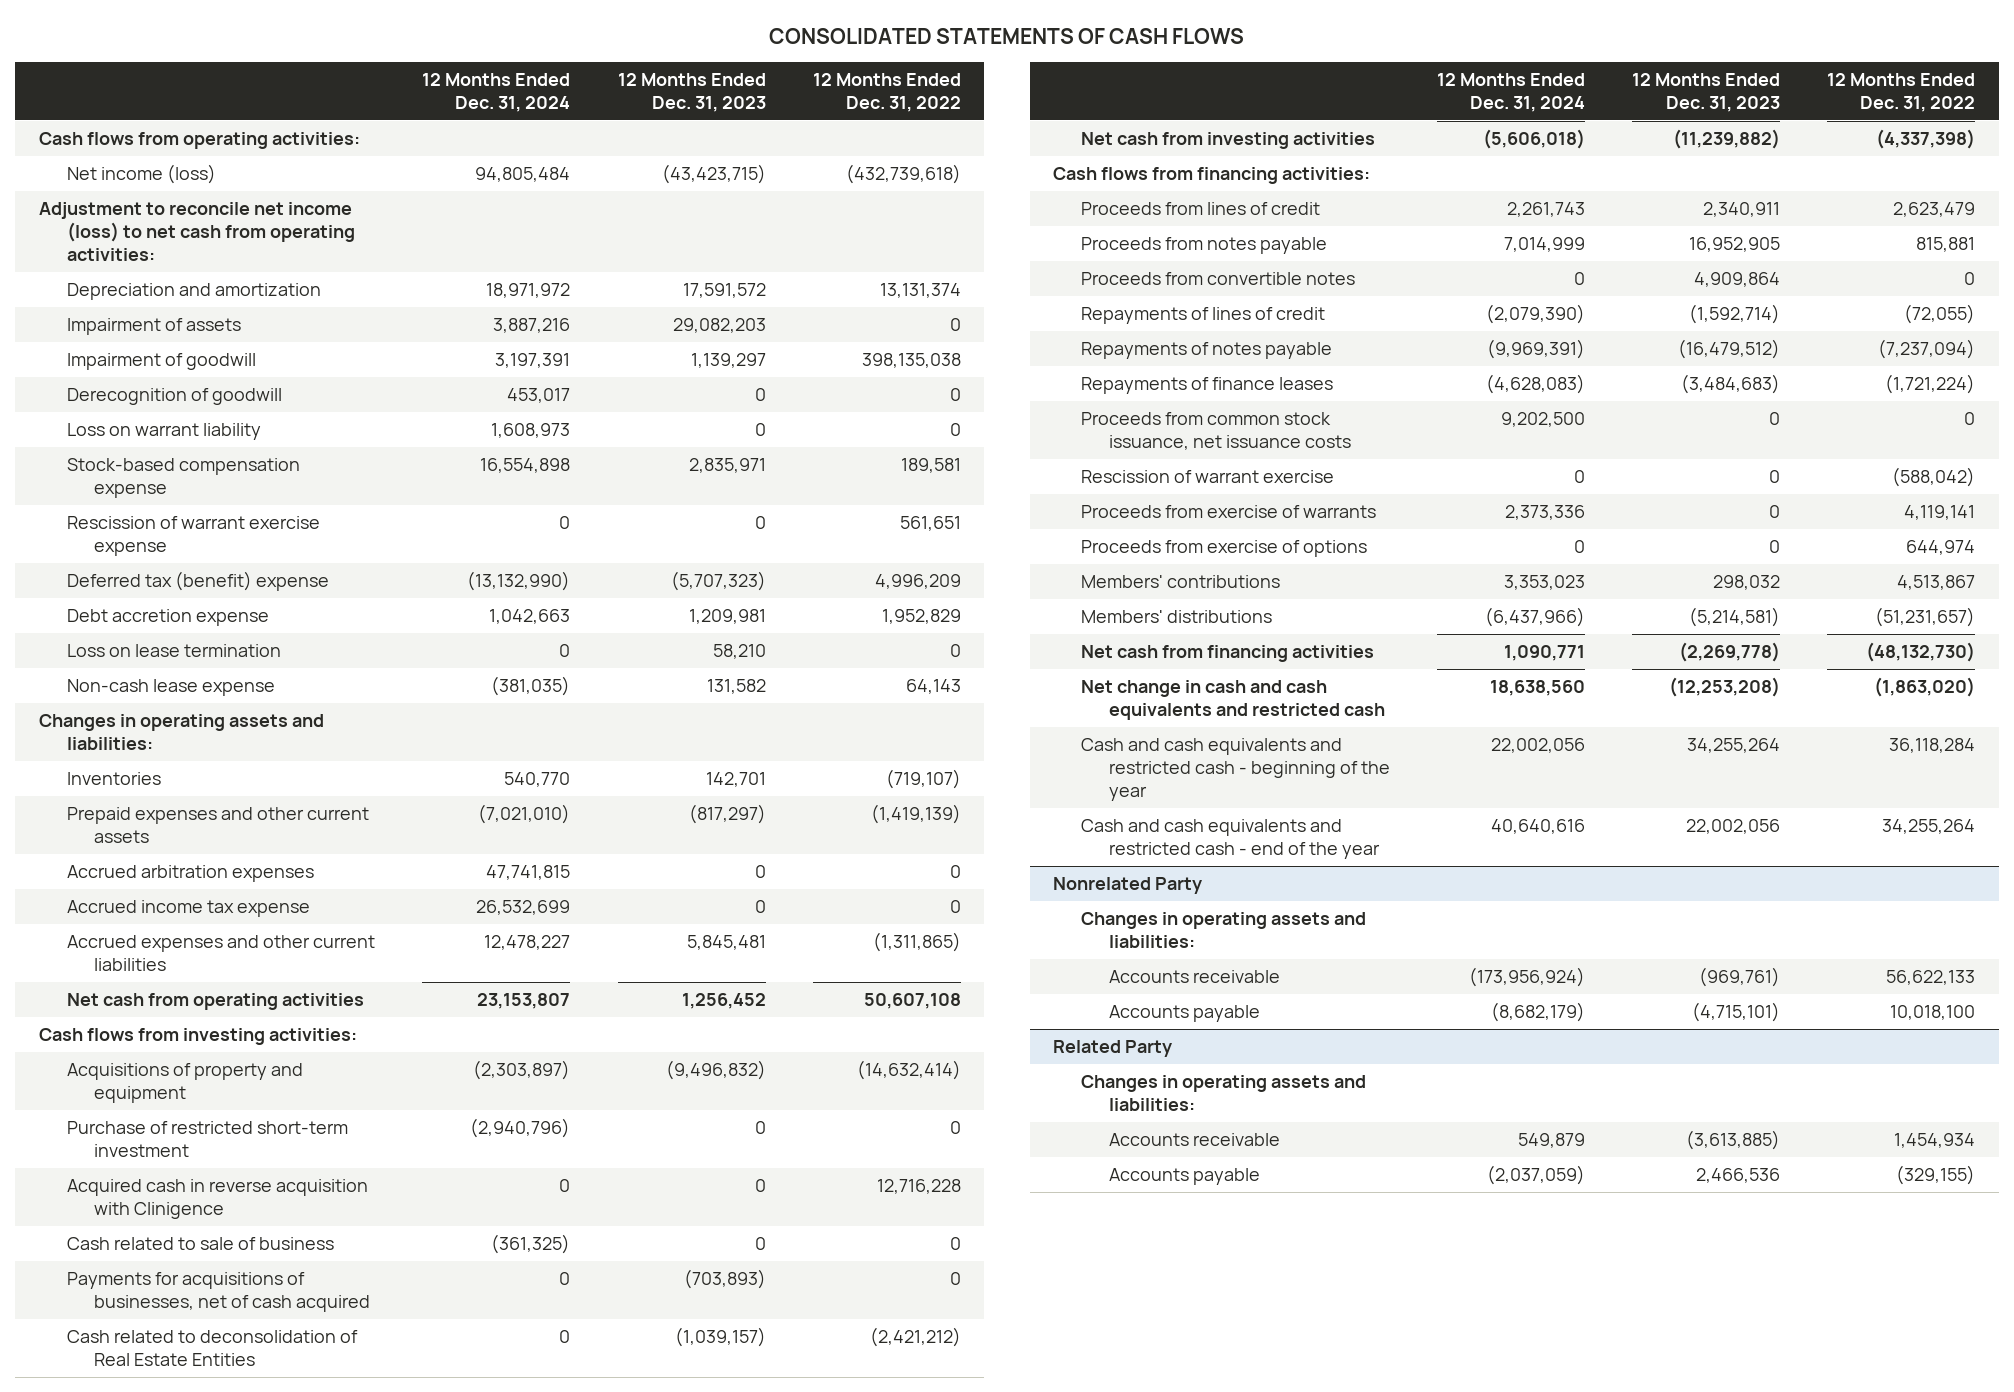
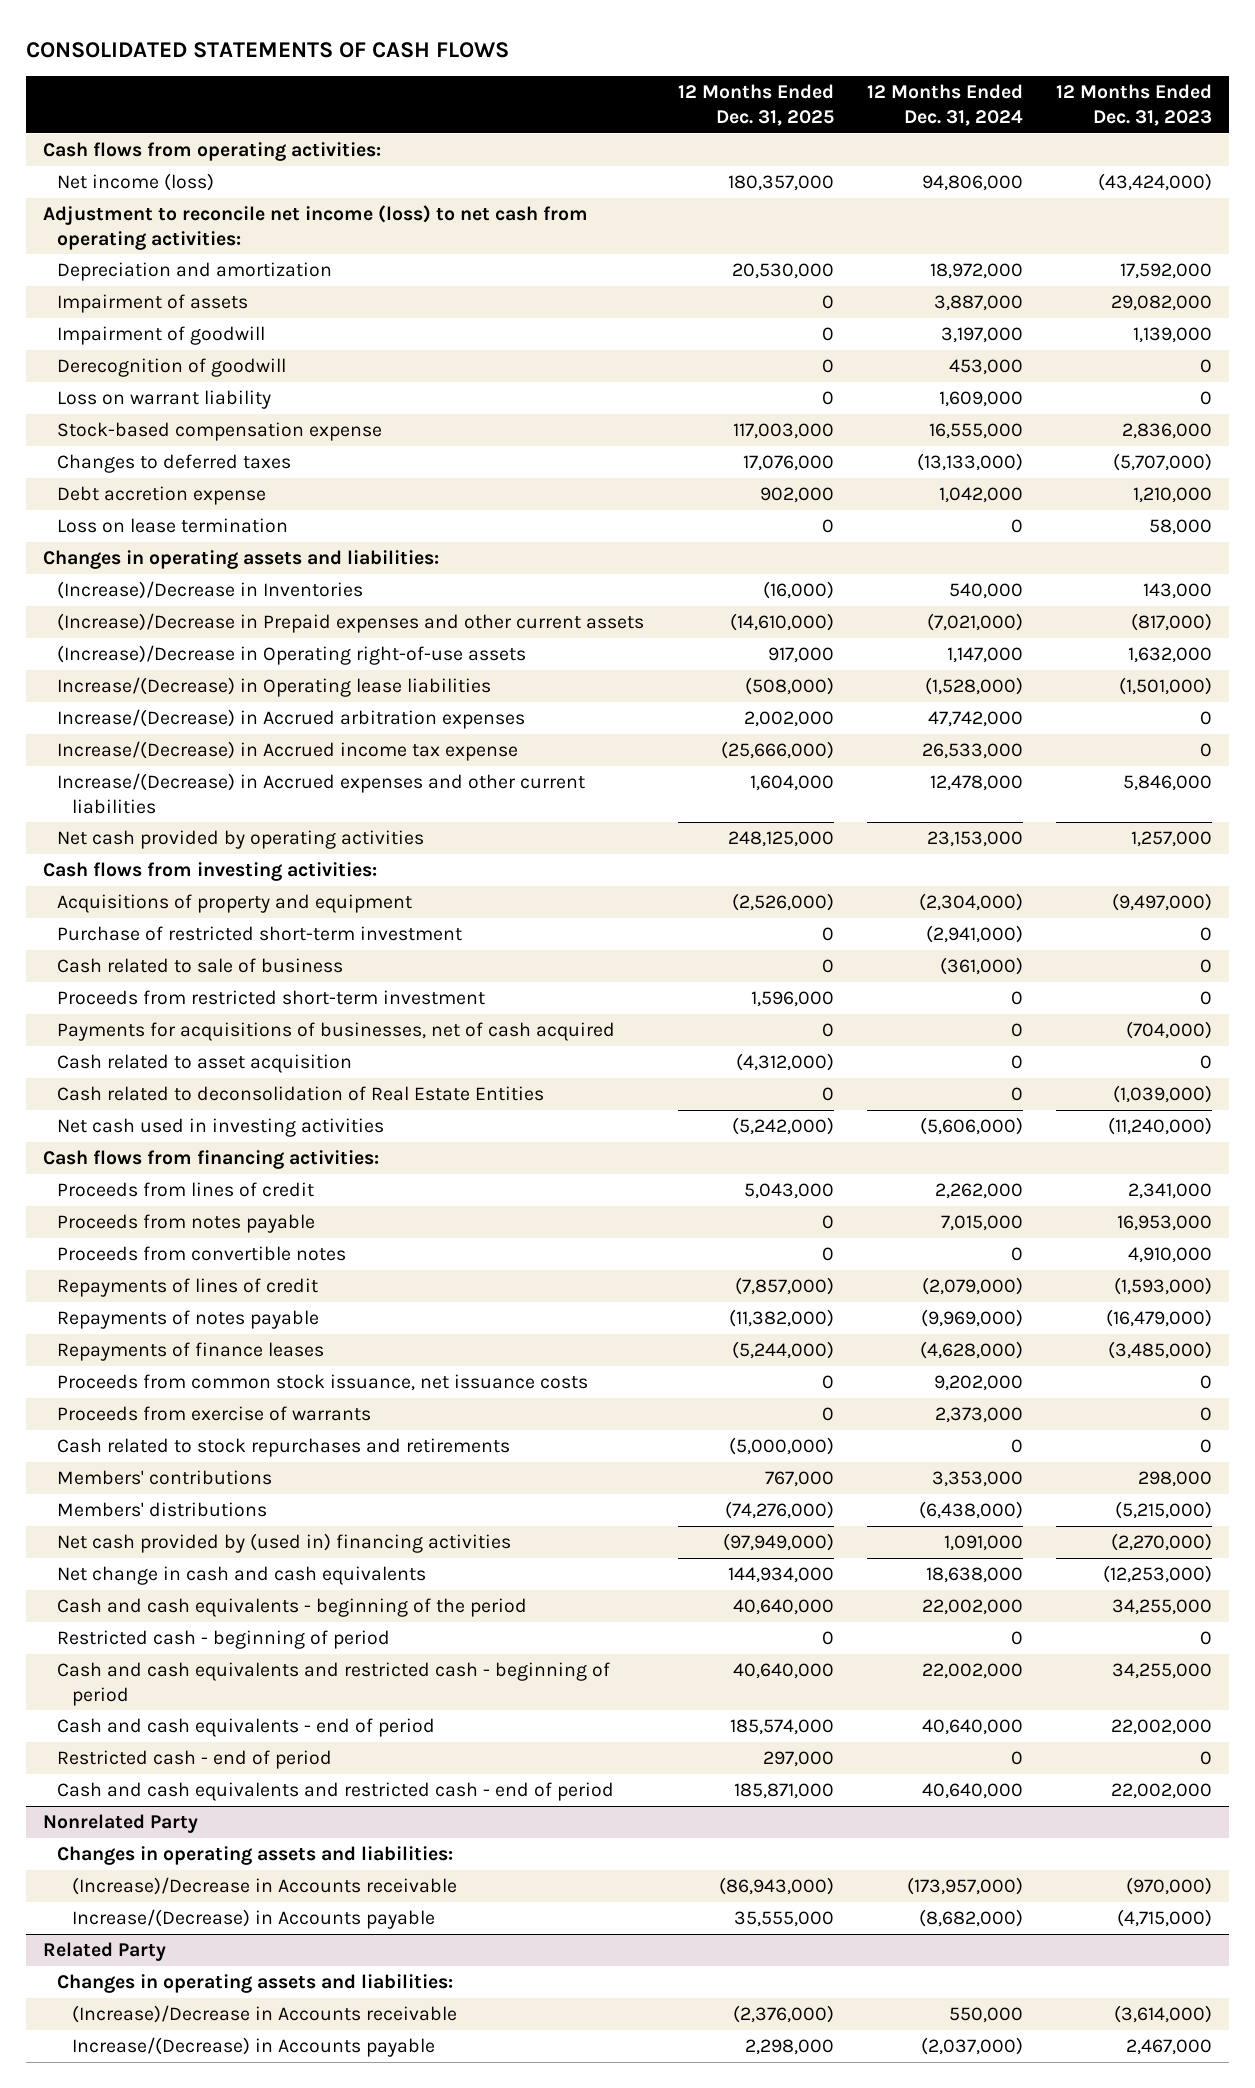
- | 12 Months Ended Dec. 31, 2024 | 12 Months Ended Dec. 31, 2023 | 12 Months Ended Dec. 31, 2022
+ | 12 Months Ended Dec. 31, 2025 | 12 Months Ended Dec. 31, 2024 | 12 Months Ended Dec. 31, 2023
- Net income (loss) | 94,805,484 | (43,423,715) | (432,739,618)
+ Net income (loss) | 180,357,000 | 94,806,000 | (43,424,000)
- Depreciation and amortization | 18,971,972 | 17,591,572 | 13,131,374
- Impairment of assets | 3,887,216 | 29,082,203 | 0
- Impairment of goodwill | 3,197,391 | 1,139,297 | 398,135,038
- Derecognition of goodwill | 453,017 | 0 | 0
- Loss on warrant liability | 1,608,973 | 0 | 0
- Stock-based compensation expense | 16,554,898 | 2,835,971 | 189,581
- Rescission of warrant exercise expense | 0 | 0 | 561,651
- Deferred tax (benefit) expense | (13,132,990) | (5,707,323) | 4,996,209
- Debt accretion expense | 1,042,663 | 1,209,981 | 1,952,829
- Loss on lease termination | 0 | 58,210 | 0
- Non-cash lease expense | (381,035) | 131,582 | 64,143
+ Depreciation and amortization | 20,530,000 | 18,972,000 | 17,592,000
+ Impairment of assets | 0 | 3,887,000 | 29,082,000
+ Impairment of goodwill | 0 | 3,197,000 | 1,139,000
+ Derecognition of goodwill | 0 | 453,000 | 0
+ Loss on warrant liability | 0 | 1,609,000 | 0
+ Stock-based compensation expense | 117,003,000 | 16,555,000 | 2,836,000
+ Changes to deferred taxes | 17,076,000 | (13,133,000) | (5,707,000)
+ Debt accretion expense | 902,000 | 1,042,000 | 1,210,000
+ Loss on lease termination | 0 | 0 | 58,000
- Inventories | 540,770 | 142,701 | (719,107)
- Prepaid expenses and other current assets | (7,021,010) | (817,297) | (1,419,139)
- Accrued arbitration expenses | 47,741,815 | 0 | 0
- Accrued income tax expense | 26,532,699 | 0 | 0
- Accrued expenses and other current liabilities | 12,478,227 | 5,845,481 | (1,311,865)
- Net cash from operating activities | 23,153,807 | 1,256,452 | 50,607,108
+ (Increase)/Decrease in Inventories | (16,000) | 540,000 | 143,000
+ (Increase)/Decrease in Prepaid expenses and other current assets | (14,610,000) | (7,021,000) | (817,000)
+ (Increase)/Decrease in Operating right-of-use assets | 917,000 | 1,147,000 | 1,632,000
+ Increase/(Decrease) in Operating lease liabilities | (508,000) | (1,528,000) | (1,501,000)
+ Increase/(Decrease) in Accrued arbitration expenses | 2,002,000 | 47,742,000 | 0
+ Increase/(Decrease) in Accrued income tax expense | (25,666,000) | 26,533,000 | 0
+ Increase/(Decrease) in Accrued expenses and other current liabilities | 1,604,000 | 12,478,000 | 5,846,000
+ Net cash provided by operating activities | 248,125,000 | 23,153,000 | 1,257,000
- Acquisitions of property and equipment | (2,303,897) | (9,496,832) | (14,632,414)
- Purchase of restricted short-term investment | (2,940,796) | 0 | 0
- Acquired cash in reverse acquisition with Clinigence | 0 | 0 | 12,716,228
- Cash related to sale of business | (361,325) | 0 | 0
- Payments for acquisitions of businesses, net of cash acquired | 0 | (703,893) | 0
- Cash related to deconsolidation of Real Estate Entities | 0 | (1,039,157) | (2,421,212)
- Net cash from investing activities | (5,606,018) | (11,239,882) | (4,337,398)
+ Acquisitions of property and equipment | (2,526,000) | (2,304,000) | (9,497,000)
+ Purchase of restricted short-term investment | 0 | (2,941,000) | 0
+ Cash related to sale of business | 0 | (361,000) | 0
+ Proceeds from restricted short-term investment | 1,596,000 | 0 | 0
+ Payments for acquisitions of businesses, net of cash acquired | 0 | 0 | (704,000)
+ Cash related to asset acquisition | (4,312,000) | 0 | 0
+ Cash related to deconsolidation of Real Estate Entities | 0 | 0 | (1,039,000)
+ Net cash used in investing activities | (5,242,000) | (5,606,000) | (11,240,000)
- Proceeds from lines of credit | 2,261,743 | 2,340,911 | 2,623,479
- Proceeds from notes payable | 7,014,999 | 16,952,905 | 815,881
- Proceeds from convertible notes | 0 | 4,909,864 | 0
- Repayments of lines of credit | (2,079,390) | (1,592,714) | (72,055)
- Repayments of notes payable | (9,969,391) | (16,479,512) | (7,237,094)
- Repayments of finance leases | (4,628,083) | (3,484,683) | (1,721,224)
- Proceeds from common stock issuance, net issuance costs | 9,202,500 | 0 | 0
- Rescission of warrant exercise | 0 | 0 | (588,042)
- Proceeds from exercise of warrants | 2,373,336 | 0 | 4,119,141
- Proceeds from exercise of options | 0 | 0 | 644,974
- Members' contributions | 3,353,023 | 298,032 | 4,513,867
- Members' distributions | (6,437,966) | (5,214,581) | (51,231,657)
- Net cash from financing activities | 1,090,771 | (2,269,778) | (48,132,730)
- Net change in cash and cash equivalents and restricted cash | 18,638,560 | (12,253,208) | (1,863,020)
- Cash and cash equivalents and restricted cash - beginning of the year | 22,002,056 | 34,255,264 | 36,118,284
- Cash and cash equivalents and restricted cash - end of the year | 40,640,616 | 22,002,056 | 34,255,264
+ Proceeds from lines of credit | 5,043,000 | 2,262,000 | 2,341,000
+ Proceeds from notes payable | 0 | 7,015,000 | 16,953,000
+ Proceeds from convertible notes | 0 | 0 | 4,910,000
+ Repayments of lines of credit | (7,857,000) | (2,079,000) | (1,593,000)
+ Repayments of notes payable | (11,382,000) | (9,969,000) | (16,479,000)
+ Repayments of finance leases | (5,244,000) | (4,628,000) | (3,485,000)
+ Proceeds from common stock issuance, net issuance costs | 0 | 9,202,000 | 0
+ Proceeds from exercise of warrants | 0 | 2,373,000 | 0
+ Cash related to stock repurchases and retirements | (5,000,000) | 0 | 0
+ Members' contributions | 767,000 | 3,353,000 | 298,000
+ Members' distributions | (74,276,000) | (6,438,000) | (5,215,000)
+ Net cash provided by (used in) financing activities | (97,949,000) | 1,091,000 | (2,270,000)
+ Net change in cash and cash equivalents | 144,934,000 | 18,638,000 | (12,253,000)
+ Cash and cash equivalents - beginning of the period | 40,640,000 | 22,002,000 | 34,255,000
+ Restricted cash - beginning of period | 0 | 0 | 0
+ Cash and cash equivalents and restricted cash - beginning of period | 40,640,000 | 22,002,000 | 34,255,000
+ Cash and cash equivalents - end of period | 185,574,000 | 40,640,000 | 22,002,000
+ Restricted cash - end of period | 297,000 | 0 | 0
+ Cash and cash equivalents and restricted cash - end of period | 185,871,000 | 40,640,000 | 22,002,000
@ Nonrelated Party
- Accounts receivable | (173,956,924) | (969,761) | 56,622,133
- Accounts payable | (8,682,179) | (4,715,101) | 10,018,100
+ (Increase)/Decrease in Accounts receivable | (86,943,000) | (173,957,000) | (970,000)
+ Increase/(Decrease) in Accounts payable | 35,555,000 | (8,682,000) | (4,715,000)
@ Related Party
- Accounts receivable | 549,879 | (3,613,885) | 1,454,934
- Accounts payable | (2,037,059) | 2,466,536 | (329,155)
+ (Increase)/Decrease in Accounts receivable | (2,376,000) | 550,000 | (3,614,000)
+ Increase/(Decrease) in Accounts payable | 2,298,000 | (2,037,000) | 2,467,000

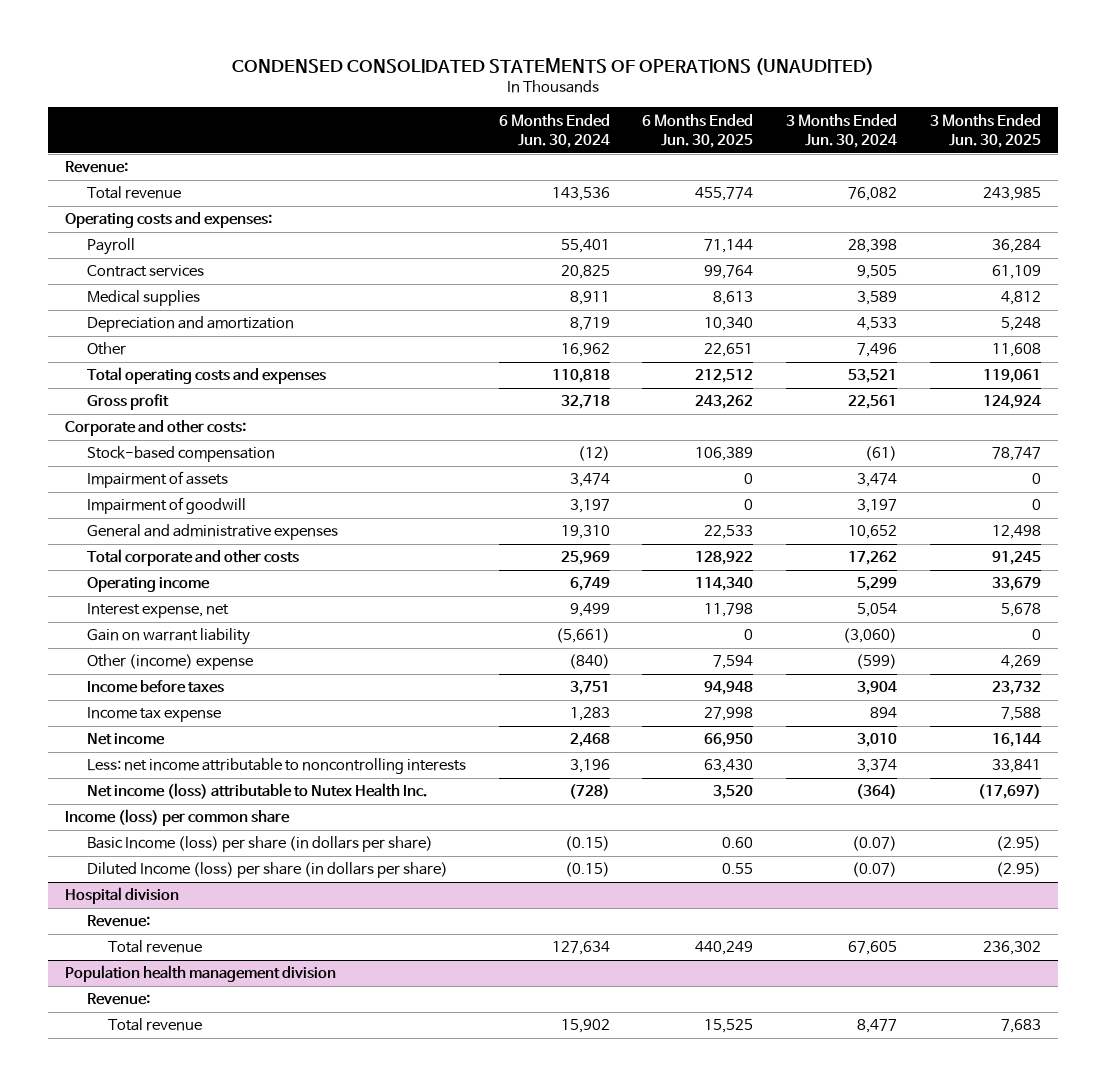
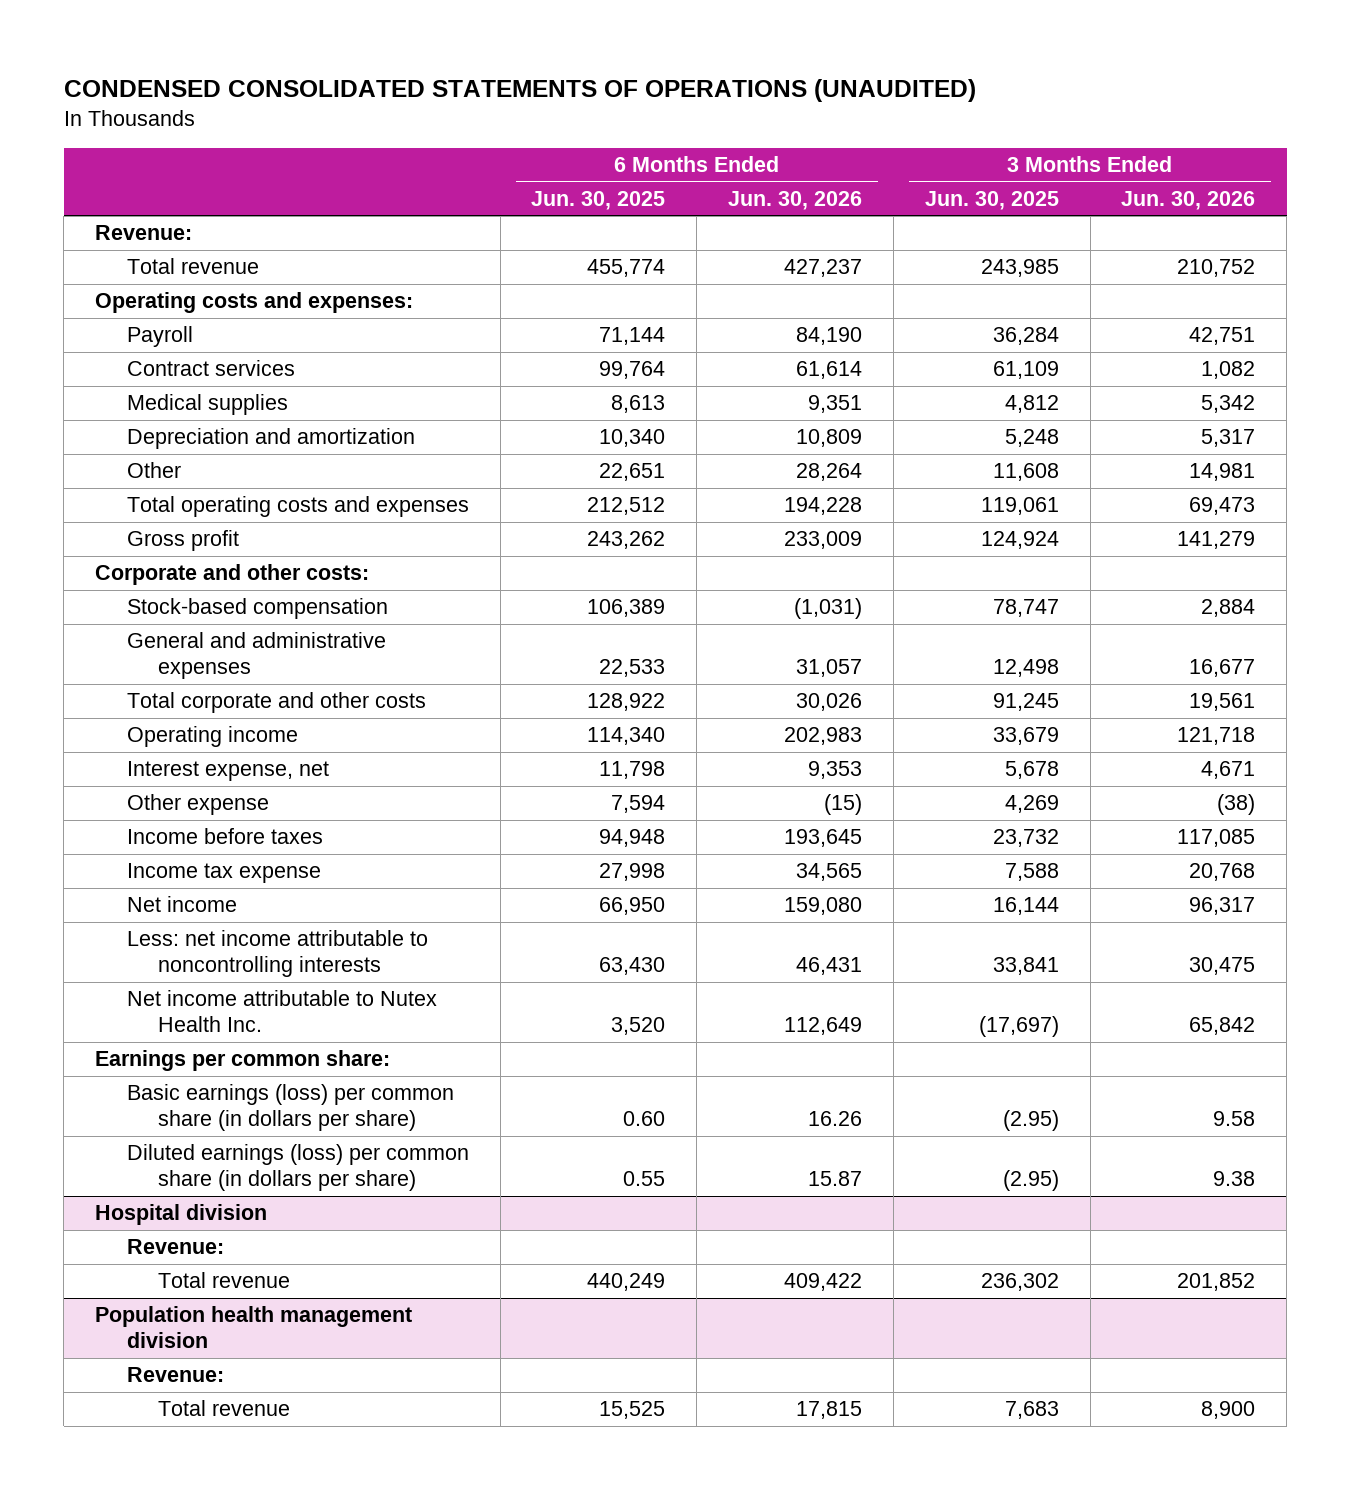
- | 6 Months Ended Jun. 30, 2024 | 6 Months Ended Jun. 30, 2025 | 3 Months Ended Jun. 30, 2024 | 3 Months Ended Jun. 30, 2025
+ | 6 Months Ended Jun. 30, 2025 | 6 Months Ended Jun. 30, 2026 | 3 Months Ended Jun. 30, 2025 | 3 Months Ended Jun. 30, 2026
- Impairment of assets | 3,474 | 0 | 3,474 | 0
- Impairment of goodwill | 3,197 | 0 | 3,197 | 0
- Gain on warrant liability | (5,661) | 0 | (3,060) | 0
- Other (income) expense | (840) | 7,594 | (599) | 4,269
+ Other expense | 7,594 | (15) | 4,269 | (38)
- Net income (loss) attributable to Nutex Health Inc. | (728) | 3,520 | (364) | (17,697)
- Income (loss) per common share
- Basic Income (loss) per share (in dollars per share) | (0.15) | 0.60 | (0.07) | (2.95)
- Diluted Income (loss) per share (in dollars per share) | (0.15) | 0.55 | (0.07) | (2.95)
+ Net income attributable to Nutex Health Inc. | 3,520 | 112,649 | (17,697) | 65,842
+ Earnings per common share:
+ Basic earnings (loss) per common share (in dollars per share) | 0.60 | 16.26 | (2.95) | 9.58
+ Diluted earnings (loss) per common share (in dollars per share) | 0.55 | 15.87 | (2.95) | 9.38

